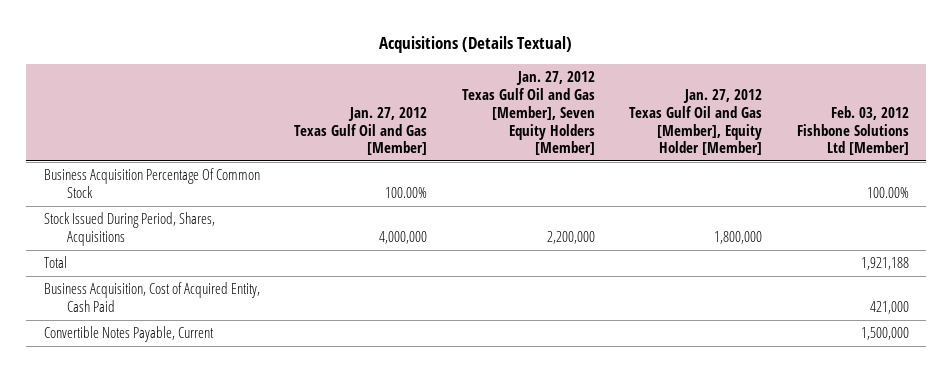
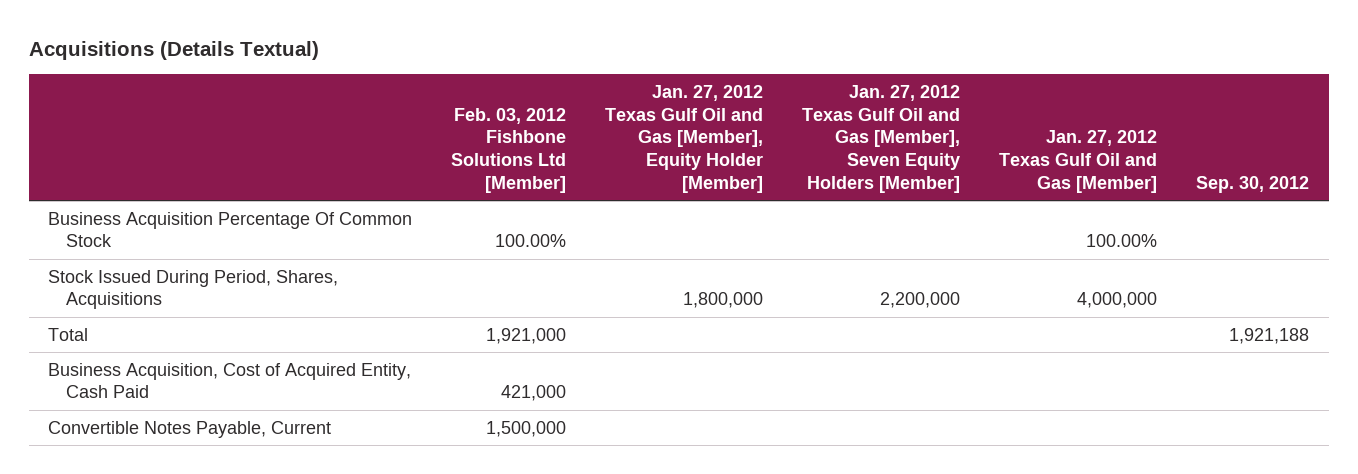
- | Jan. 27, 2012 Texas Gulf Oil and Gas [Member] | Jan. 27, 2012 Texas Gulf Oil and Gas [Member], Seven Equity Holders [Member] | Jan. 27, 2012 Texas Gulf Oil and Gas [Member], Equity Holder [Member] | Feb. 03, 2012 Fishbone Solutions Ltd [Member]
+ | Feb. 03, 2012 Fishbone Solutions Ltd [Member] | Jan. 27, 2012 Texas Gulf Oil and Gas [Member], Equity Holder [Member] | Jan. 27, 2012 Texas Gulf Oil and Gas [Member], Seven Equity Holders [Member] | Jan. 27, 2012 Texas Gulf Oil and Gas [Member] | Sep. 30, 2012
- Total | | | | 1,921,188
+ Total | 1,921,000 | | | | 1,921,188

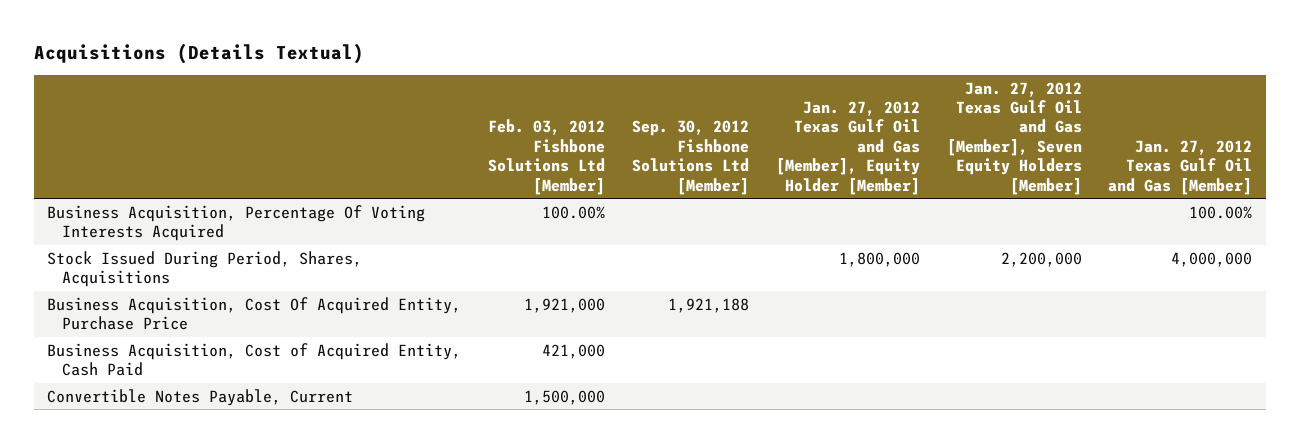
- | Feb. 03, 2012 Fishbone Solutions Ltd [Member] | Jan. 27, 2012 Texas Gulf Oil and Gas [Member], Equity Holder [Member] | Jan. 27, 2012 Texas Gulf Oil and Gas [Member], Seven Equity Holders [Member] | Jan. 27, 2012 Texas Gulf Oil and Gas [Member] | Sep. 30, 2012
+ | Feb. 03, 2012 Fishbone Solutions Ltd [Member] | Sep. 30, 2012 Fishbone Solutions Ltd [Member] | Jan. 27, 2012 Texas Gulf Oil and Gas [Member], Equity Holder [Member] | Jan. 27, 2012 Texas Gulf Oil and Gas [Member], Seven Equity Holders [Member] | Jan. 27, 2012 Texas Gulf Oil and Gas [Member]
- Business Acquisition Percentage Of Common Stock | 100.00% | | | 100.00% |
+ Business Acquisition, Percentage Of Voting Interests Acquired | 100.00% | | | | 100.00%
- Total | 1,921,000 | | | | 1,921,188
+ Business Acquisition, Cost Of Acquired Entity, Purchase Price | 1,921,000 | 1,921,188 | | |

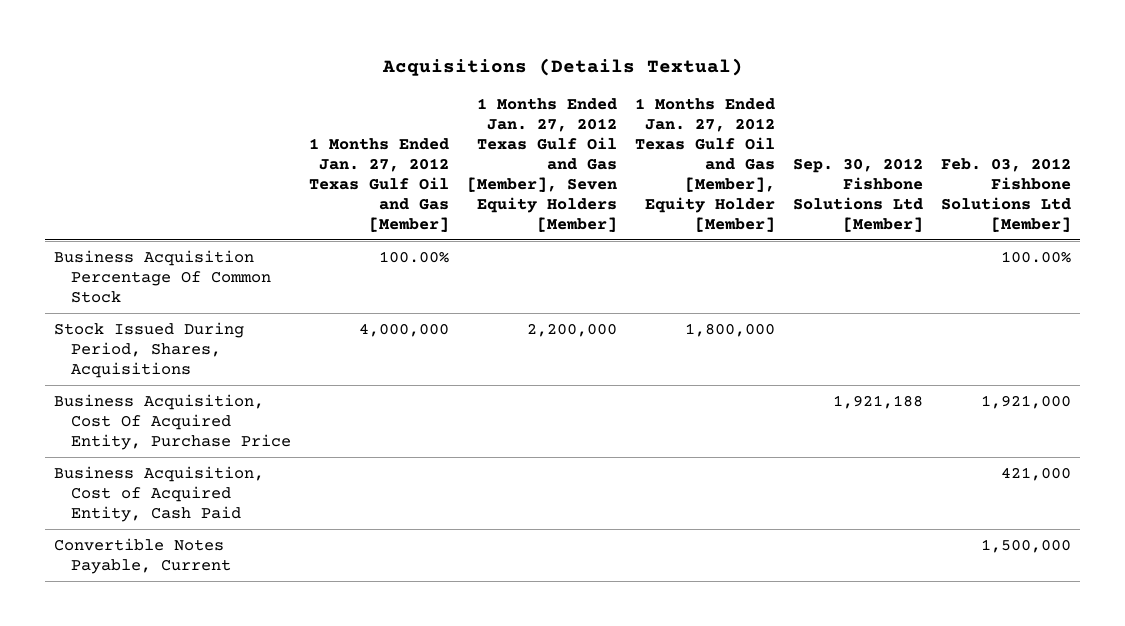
- | Feb. 03, 2012 Fishbone Solutions Ltd [Member] | Sep. 30, 2012 Fishbone Solutions Ltd [Member] | Jan. 27, 2012 Texas Gulf Oil and Gas [Member], Equity Holder [Member] | Jan. 27, 2012 Texas Gulf Oil and Gas [Member], Seven Equity Holders [Member] | Jan. 27, 2012 Texas Gulf Oil and Gas [Member]
+ | 1 Months Ended Jan. 27, 2012 Texas Gulf Oil and Gas [Member] | 1 Months Ended Jan. 27, 2012 Texas Gulf Oil and Gas [Member], Seven Equity Holders [Member] | 1 Months Ended Jan. 27, 2012 Texas Gulf Oil and Gas [Member], Equity Holder [Member] | Sep. 30, 2012 Fishbone Solutions Ltd [Member] | Feb. 03, 2012 Fishbone Solutions Ltd [Member]
- Business Acquisition, Percentage Of Voting Interests Acquired | 100.00% | | | | 100.00%
+ Business Acquisition Percentage Of Common Stock | 100.00% | | | | 100.00%

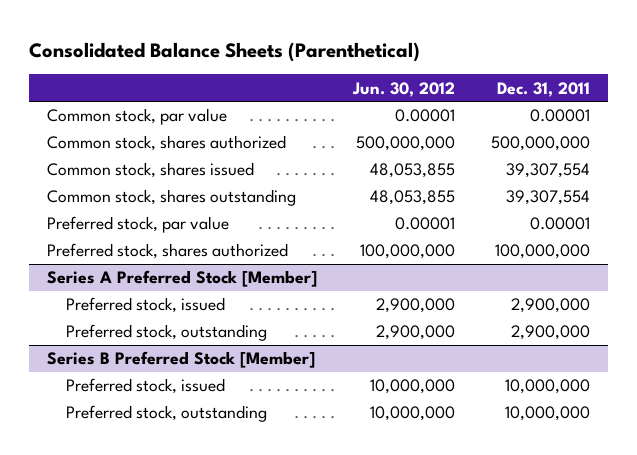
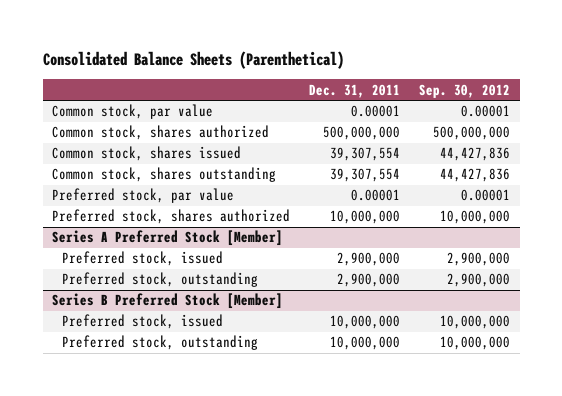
- | Jun. 30, 2012 | Dec. 31, 2011
+ | Dec. 31, 2011 | Sep. 30, 2012
- Preferred stock, shares authorized | 100,000,000 | 100,000,000
+ Preferred stock, shares authorized | 10,000,000 | 10,000,000

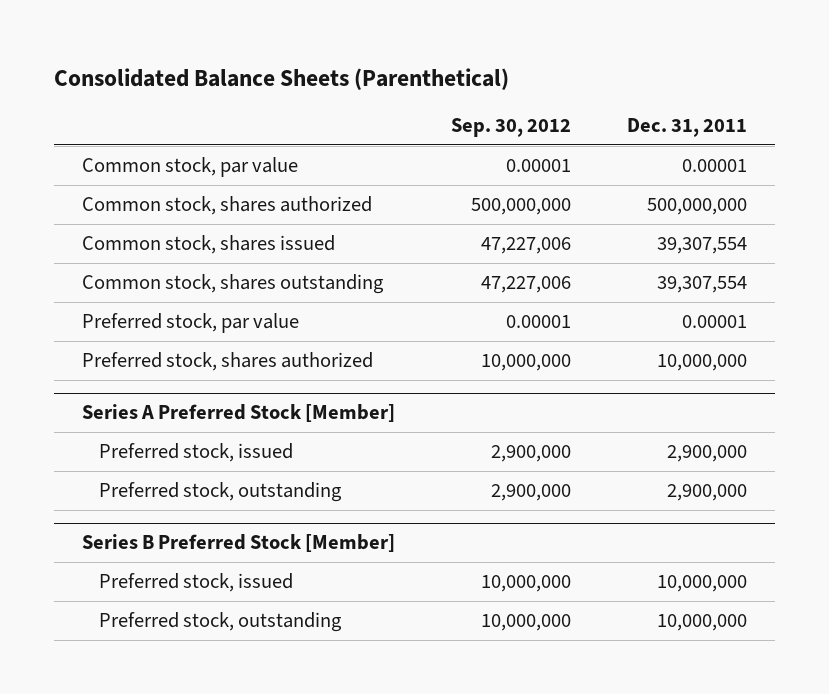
- | Dec. 31, 2011 | Sep. 30, 2012
+ | Sep. 30, 2012 | Dec. 31, 2011
- Common stock, shares issued | 39,307,554 | 44,427,836
- Common stock, shares outstanding | 39,307,554 | 44,427,836
+ Common stock, shares issued | 47,227,006 | 39,307,554
+ Common stock, shares outstanding | 47,227,006 | 39,307,554

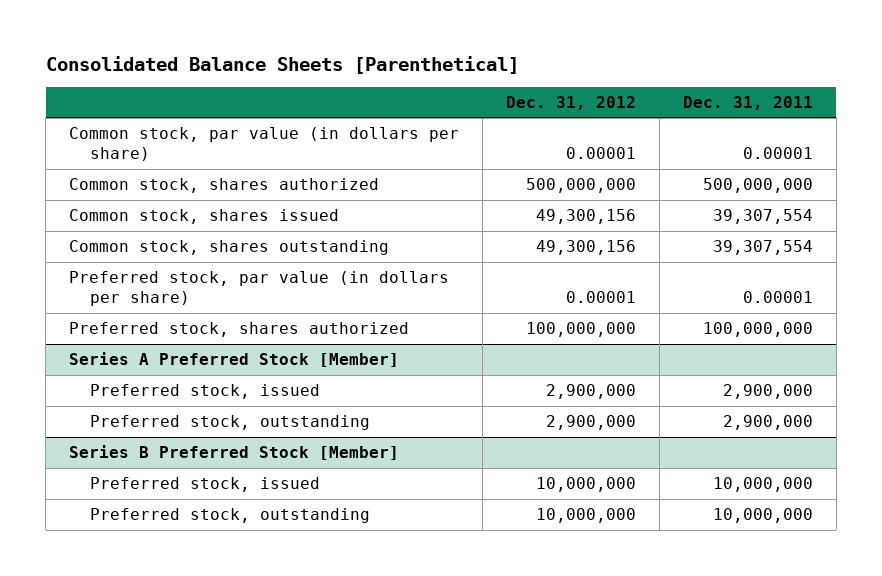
- Consolidated Balance Sheets (Parenthetical)
+ Consolidated Balance Sheets [Parenthetical]
- | Sep. 30, 2012 | Dec. 31, 2011
+ | Dec. 31, 2012 | Dec. 31, 2011
- Common stock, par value | 0.00001 | 0.00001
+ Common stock, par value (in dollars per share) | 0.00001 | 0.00001
- Preferred stock, par value | 0.00001 | 0.00001
- Preferred stock, shares authorized | 10,000,000 | 10,000,000
+ Preferred stock, par value (in dollars per share) | 0.00001 | 0.00001
+ Preferred stock, shares authorized | 100,000,000 | 100,000,000

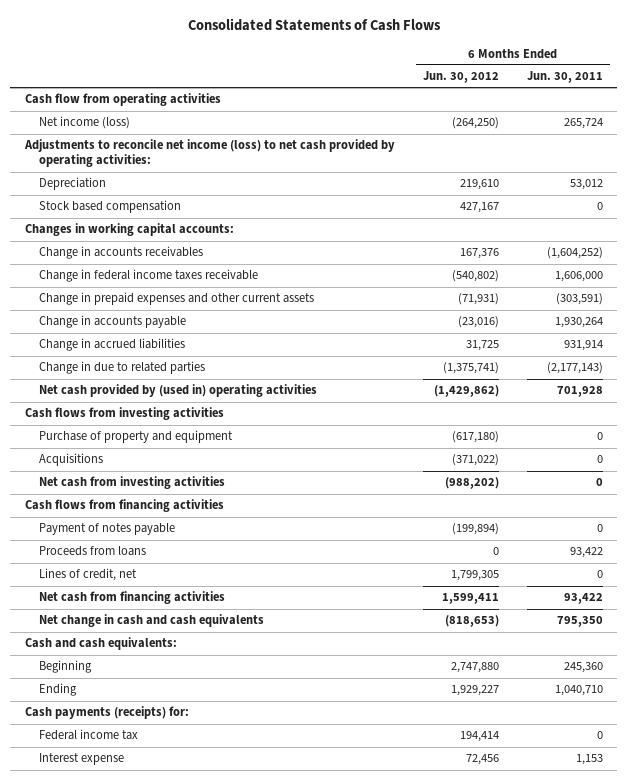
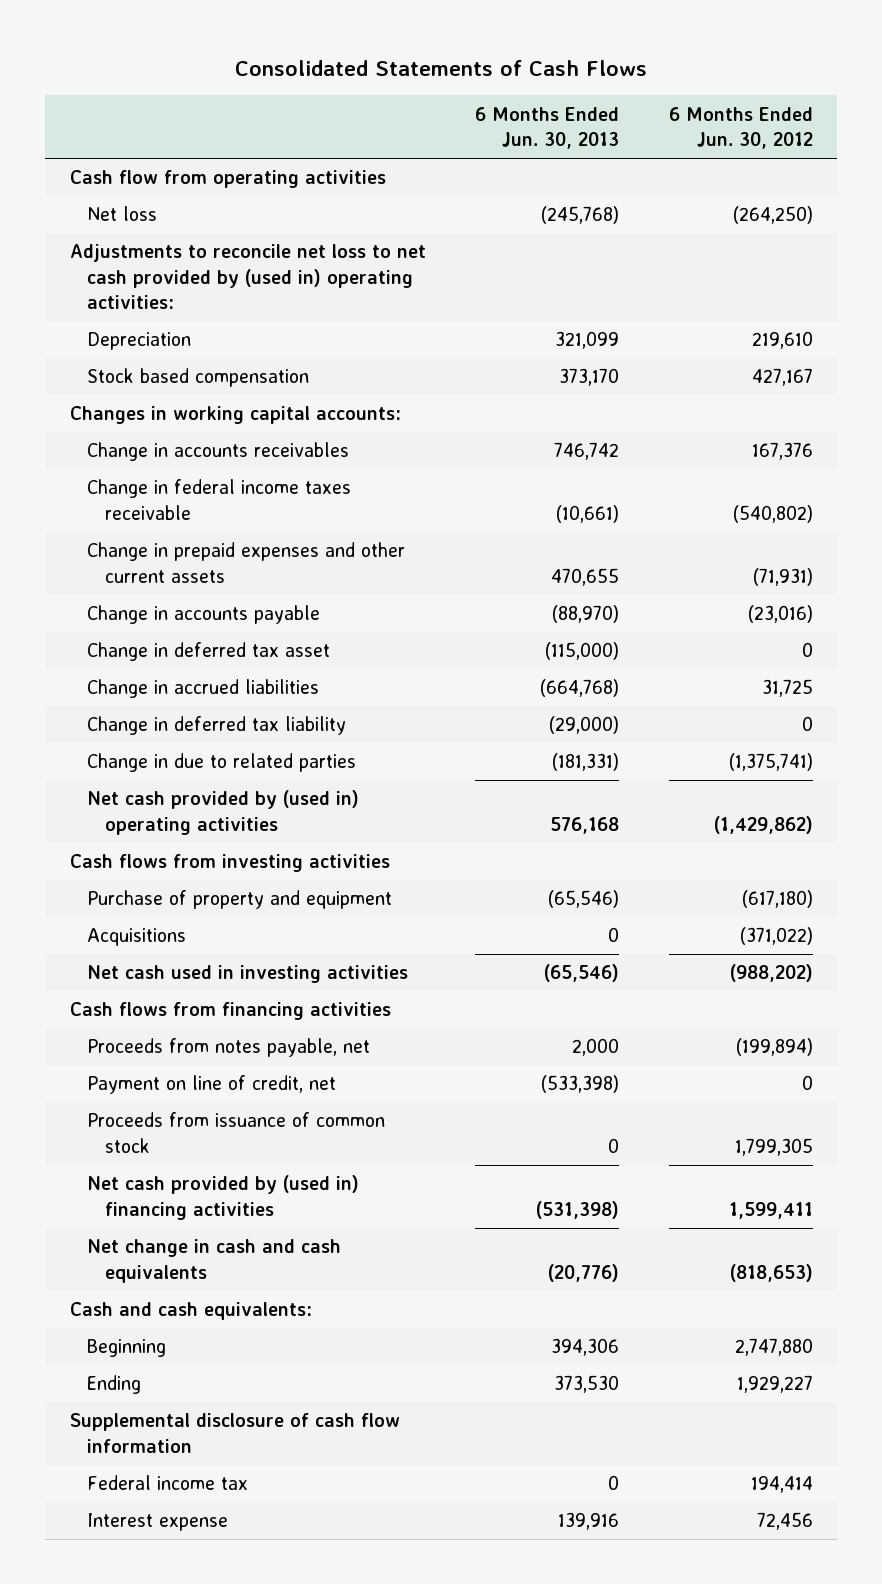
- | 6 Months Ended Jun. 30, 2012 | 6 Months Ended Jun. 30, 2011
+ | 6 Months Ended Jun. 30, 2013 | 6 Months Ended Jun. 30, 2012
- Net income (loss) | (264,250) | 265,724
- Adjustments to reconcile net income (loss) to net cash provided by operating activities:
+ Net loss | (245,768) | (264,250)
+ Adjustments to reconcile net loss to net cash provided by (used in) operating activities:
+ Change in deferred tax asset | (115,000) | 0
+ Change in deferred tax liability | (29,000) | 0
- Net cash from investing activities | (988,202) | 0
+ Net cash used in investing activities | (65,546) | (988,202)
- Payment of notes payable | (199,894) | 0
- Proceeds from loans | 0 | 93,422
- Lines of credit, net | 1,799,305 | 0
- Net cash from financing activities | 1,599,411 | 93,422
+ Proceeds from notes payable, net | 2,000 | (199,894)
+ Payment on line of credit, net | (533,398) | 0
+ Proceeds from issuance of common stock | 0 | 1,799,305
+ Net cash provided by (used in) financing activities | (531,398) | 1,599,411
- Cash payments (receipts) for:
+ Supplemental disclosure of cash flow information

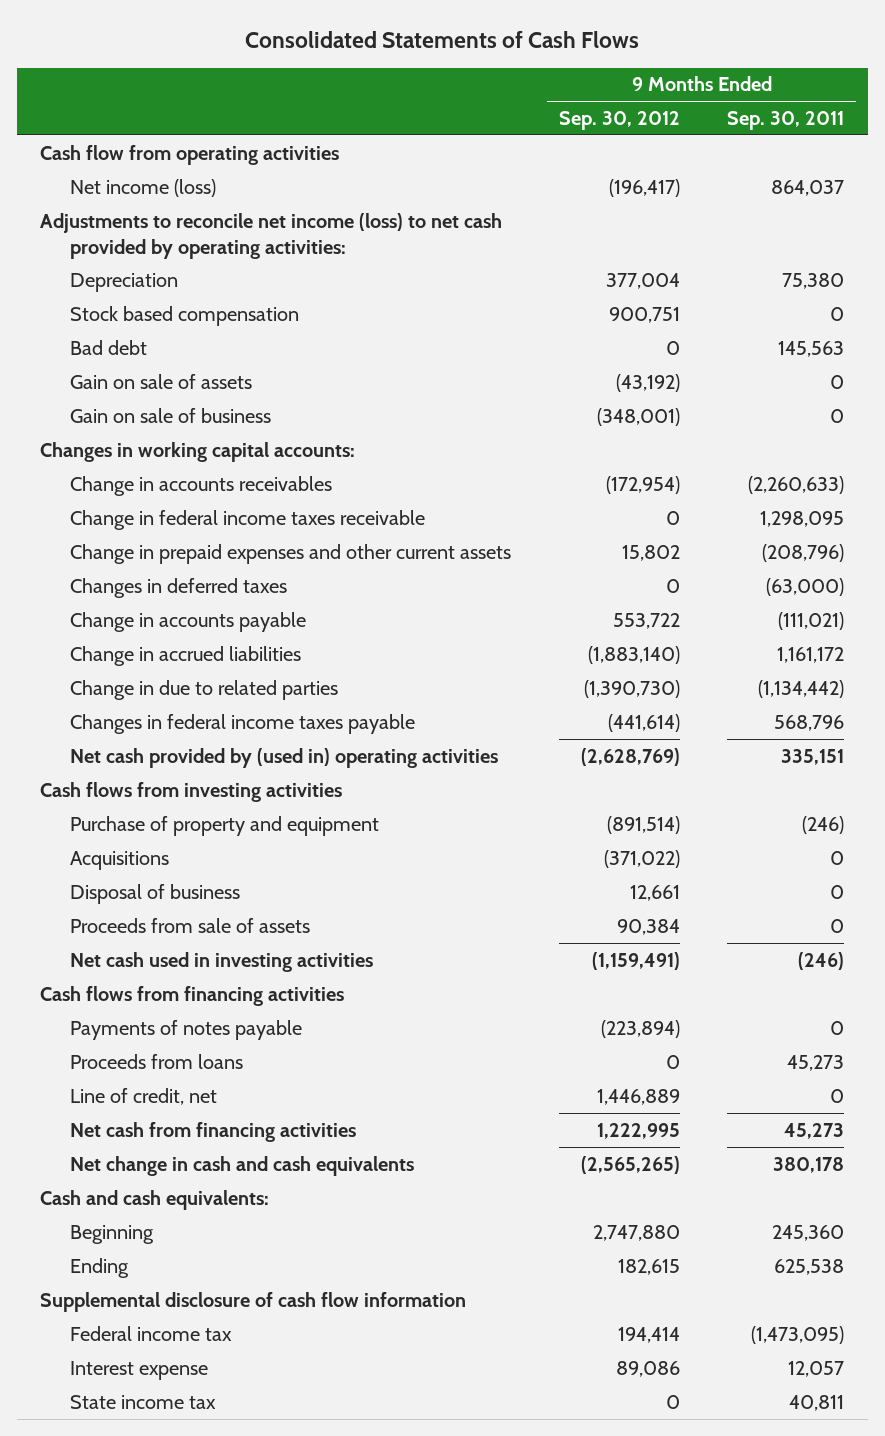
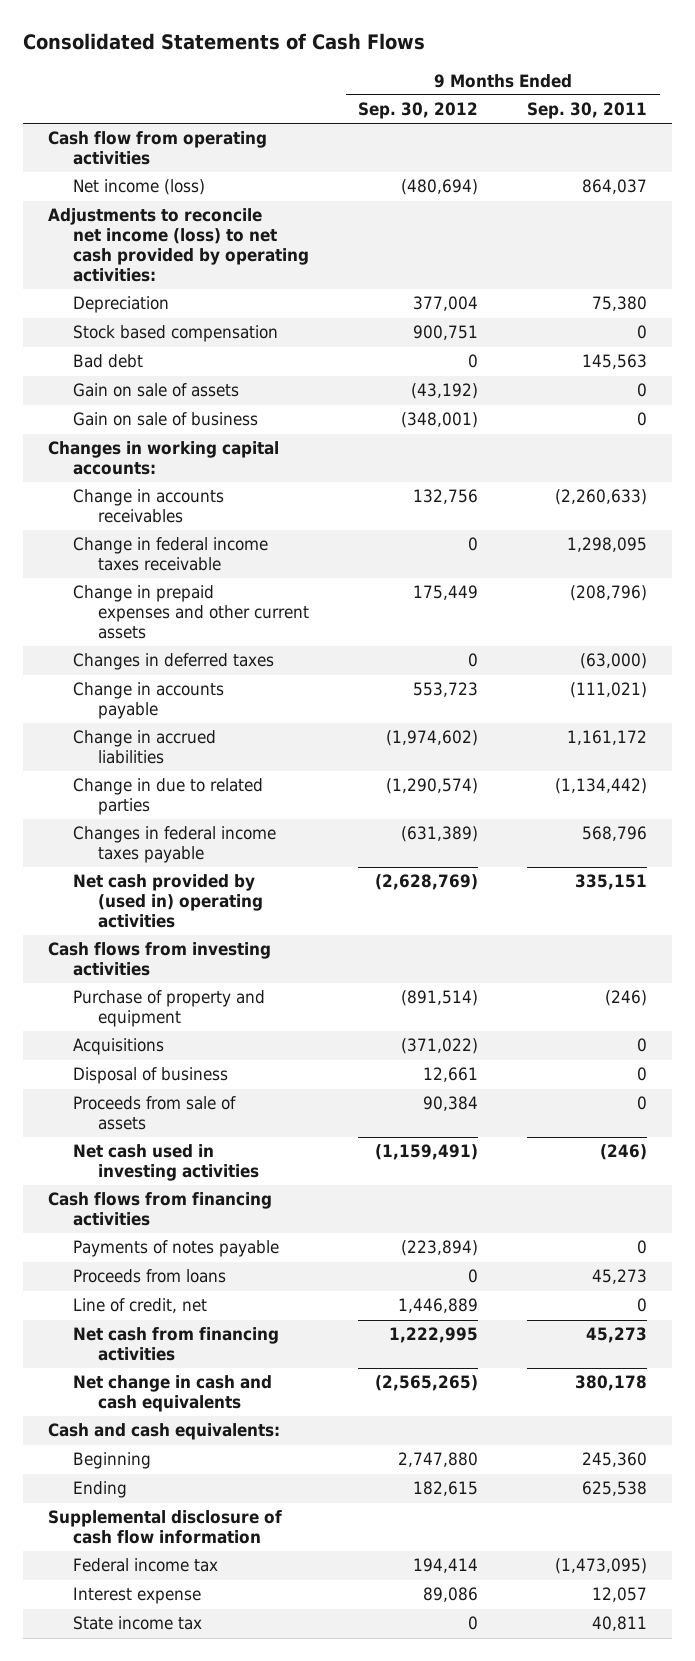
- Net income (loss) | (196,417) | 864,037
+ Net income (loss) | (480,694) | 864,037
- Change in accounts receivables | (172,954) | (2,260,633)
+ Change in accounts receivables | 132,756 | (2,260,633)
- Change in prepaid expenses and other current assets | 15,802 | (208,796)
+ Change in prepaid expenses and other current assets | 175,449 | (208,796)
- Change in accounts payable | 553,722 | (111,021)
- Change in accrued liabilities | (1,883,140) | 1,161,172
- Change in due to related parties | (1,390,730) | (1,134,442)
- Changes in federal income taxes payable | (441,614) | 568,796
+ Change in accounts payable | 553,723 | (111,021)
+ Change in accrued liabilities | (1,974,602) | 1,161,172
+ Change in due to related parties | (1,290,574) | (1,134,442)
+ Changes in federal income taxes payable | (631,389) | 568,796

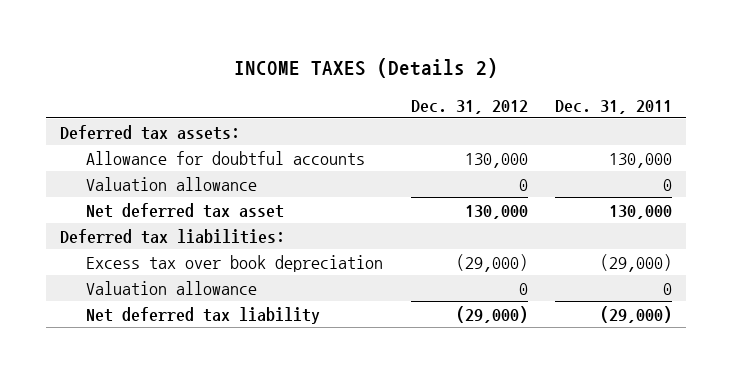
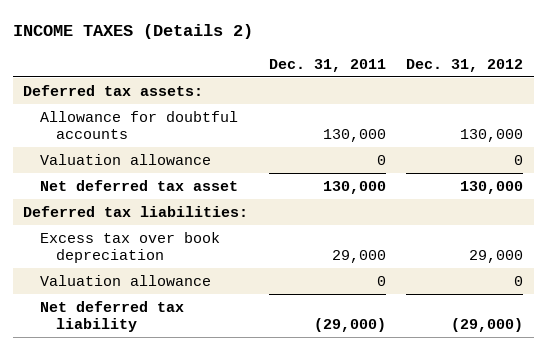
- | Dec. 31, 2012 | Dec. 31, 2011
+ | Dec. 31, 2011 | Dec. 31, 2012
- Excess tax over book depreciation | (29,000) | (29,000)
+ Excess tax over book depreciation | 29,000 | 29,000

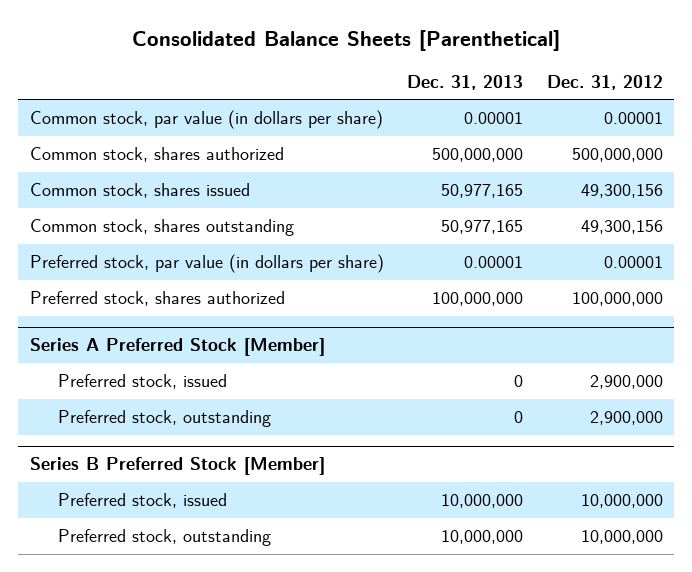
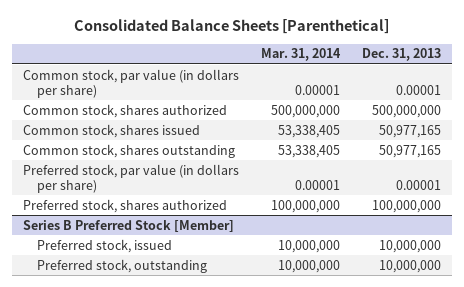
- | Dec. 31, 2013 | Dec. 31, 2012
+ | Mar. 31, 2014 | Dec. 31, 2013
- Series A Preferred Stock [Member]
- Preferred stock, issued | 0 | 2,900,000
- Preferred stock, outstanding | 0 | 2,900,000

